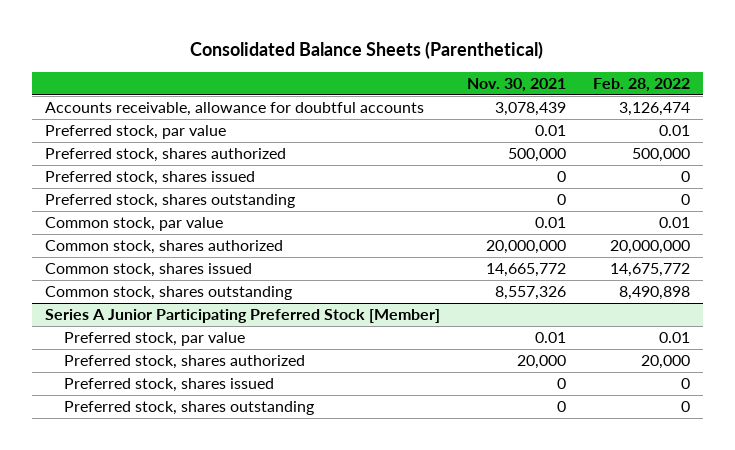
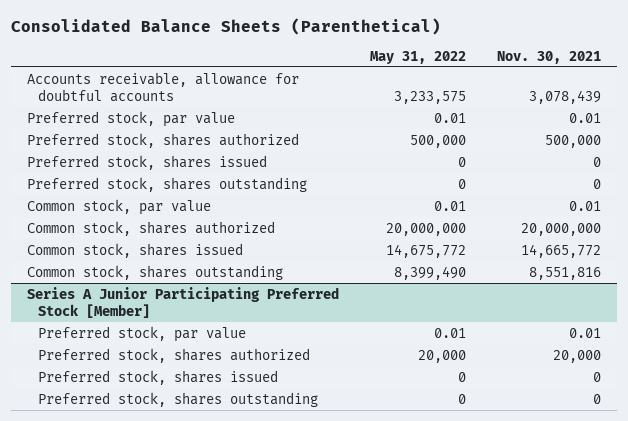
- | Nov. 30, 2021 | Feb. 28, 2022
+ | May 31, 2022 | Nov. 30, 2021
- Common stock, shares outstanding | 8,557,326 | 8,490,898
+ Common stock, shares outstanding | 8,399,490 | 8,551,816

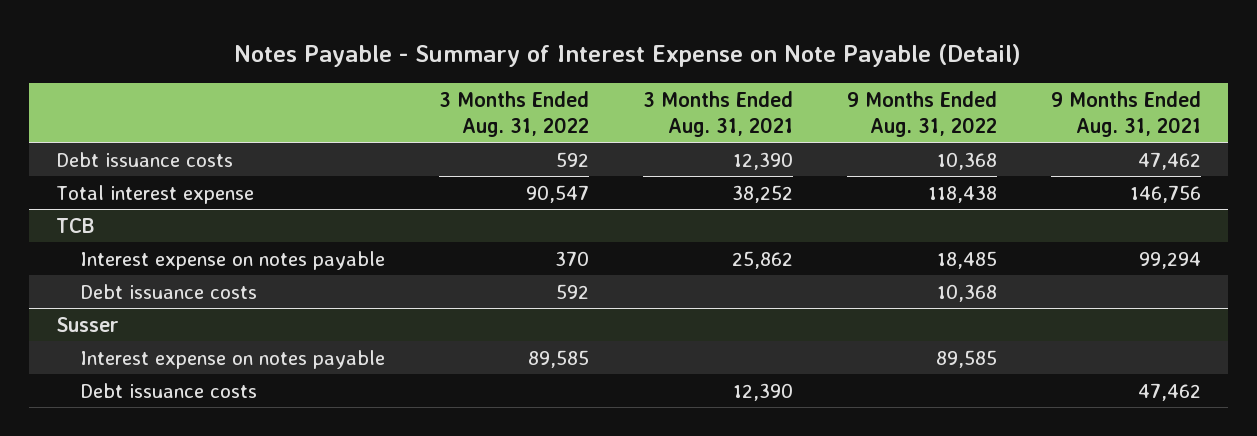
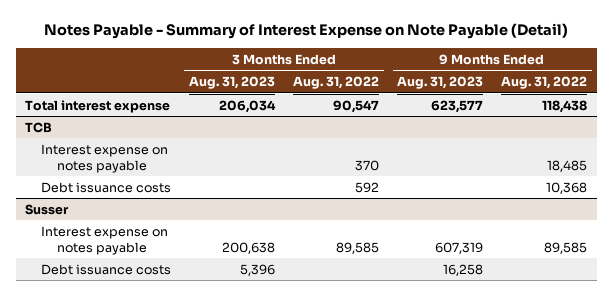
- | 3 Months Ended Aug. 31, 2022 | 3 Months Ended Aug. 31, 2021 | 9 Months Ended Aug. 31, 2022 | 9 Months Ended Aug. 31, 2021
+ | 3 Months Ended Aug. 31, 2023 | 3 Months Ended Aug. 31, 2022 | 9 Months Ended Aug. 31, 2023 | 9 Months Ended Aug. 31, 2022
- Debt issuance costs | 592 | 12,390 | 10,368 | 47,462

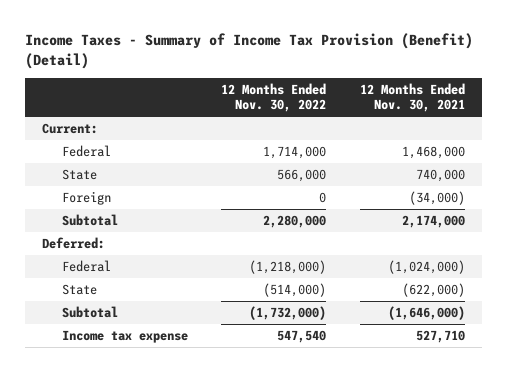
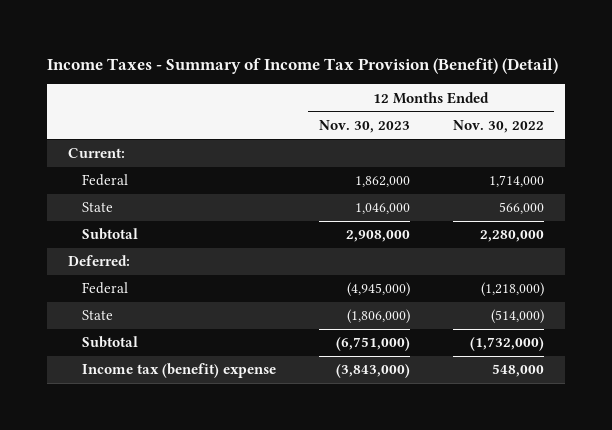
- | 12 Months Ended Nov. 30, 2022 | 12 Months Ended Nov. 30, 2021
+ | 12 Months Ended Nov. 30, 2023 | 12 Months Ended Nov. 30, 2022
- Foreign | 0 | (34,000)
- Income tax expense | 547,540 | 527,710
+ Income tax (benefit) expense | (3,843,000) | 548,000

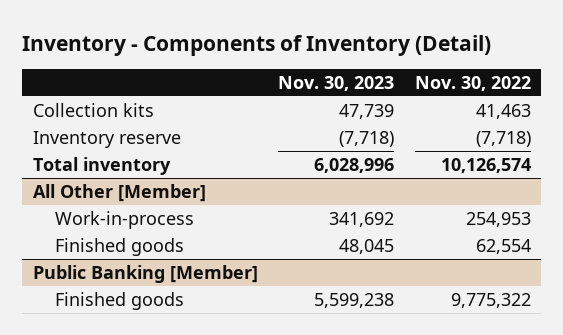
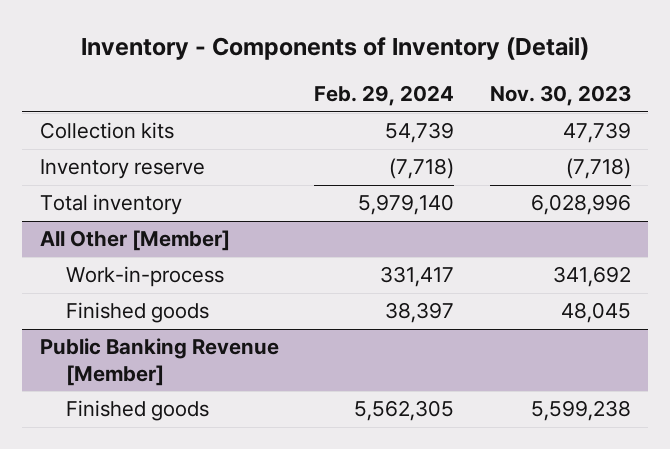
- | Nov. 30, 2023 | Nov. 30, 2022
+ | Feb. 29, 2024 | Nov. 30, 2023
- Public Banking [Member]
+ Public Banking Revenue [Member]

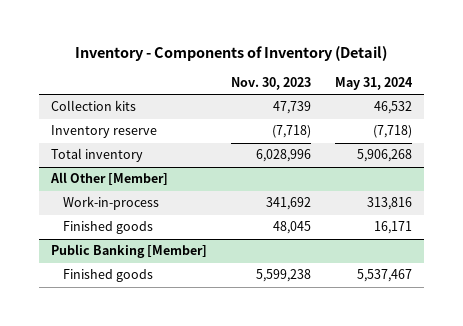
- | Feb. 29, 2024 | Nov. 30, 2023
+ | Nov. 30, 2023 | May 31, 2024
- Public Banking Revenue [Member]
+ Public Banking [Member]

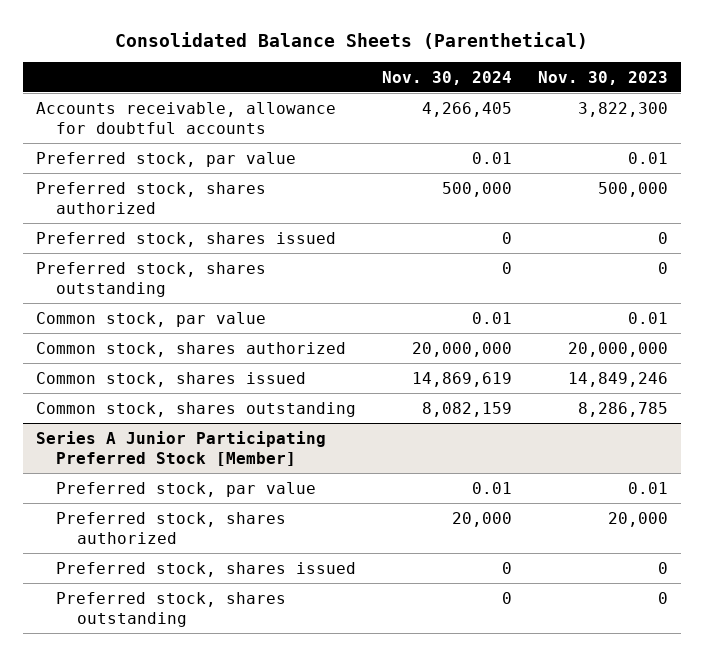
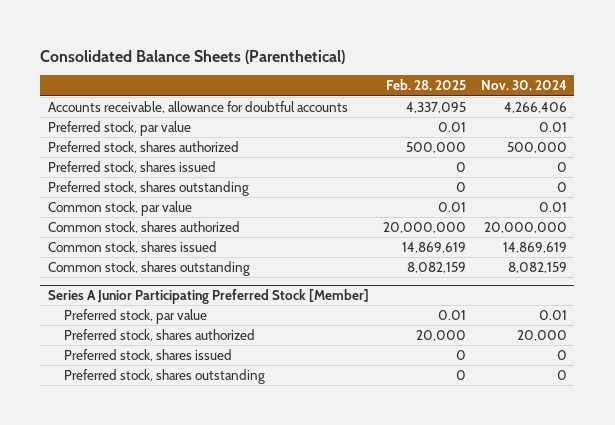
- | Nov. 30, 2024 | Nov. 30, 2023
+ | Feb. 28, 2025 | Nov. 30, 2024
- Accounts receivable, allowance for doubtful accounts | 4,266,405 | 3,822,300
+ Accounts receivable, allowance for doubtful accounts | 4,337,095 | 4,266,406

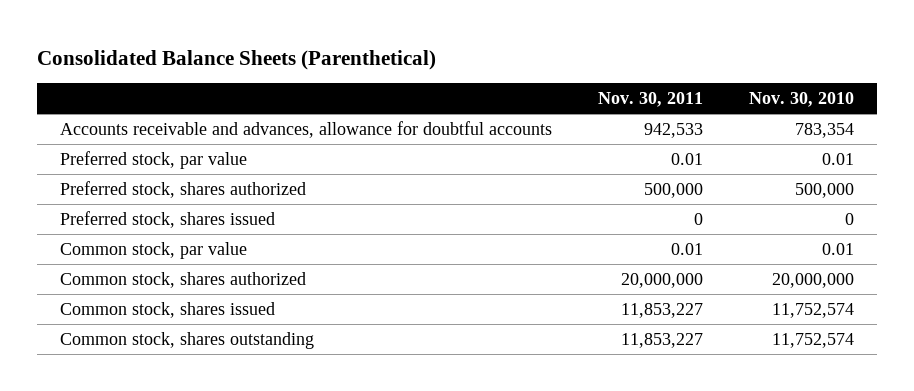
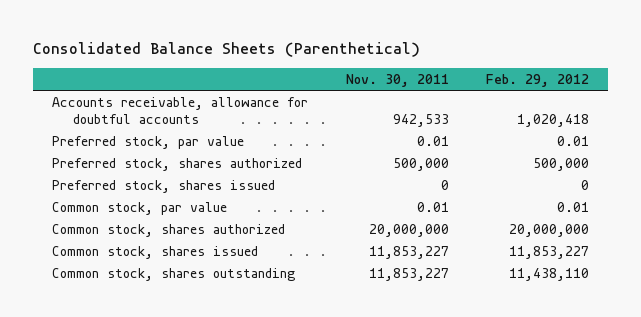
- | Nov. 30, 2011 | Nov. 30, 2010
+ | Nov. 30, 2011 | Feb. 29, 2012
- Accounts receivable and advances, allowance for doubtful accounts | 942,533 | 783,354
+ Accounts receivable, allowance for doubtful accounts | 942,533 | 1,020,418

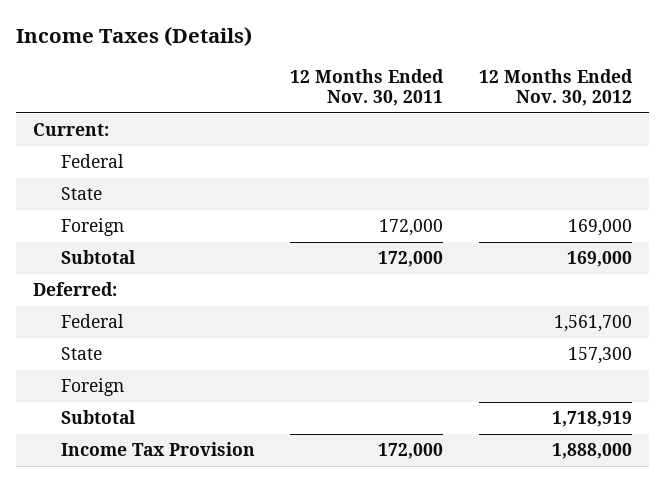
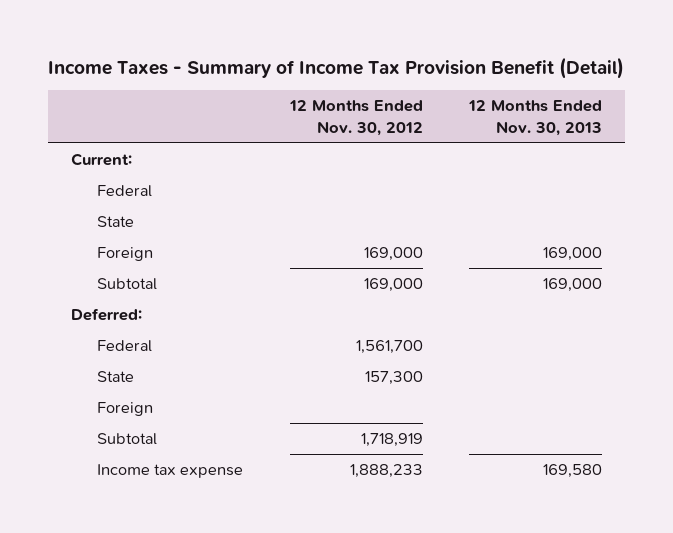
- Income Taxes (Details)
+ Income Taxes - Summary of Income Tax Provision Benefit (Detail)
- | 12 Months Ended Nov. 30, 2011 | 12 Months Ended Nov. 30, 2012
+ | 12 Months Ended Nov. 30, 2012 | 12 Months Ended Nov. 30, 2013
- Income Tax Provision | 172,000 | 1,888,000
+ Income tax expense | 1,888,233 | 169,580

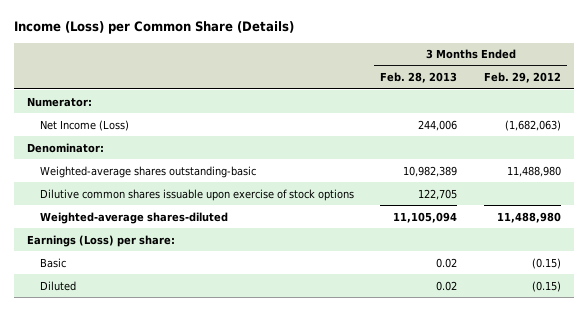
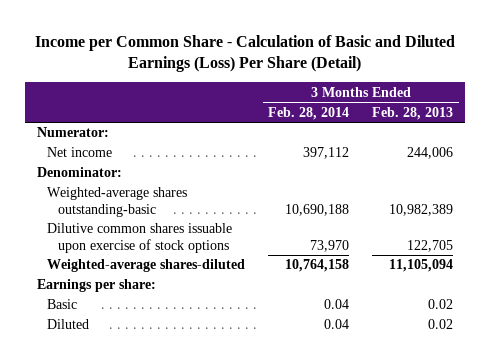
- Income (Loss) per Common Share (Details)
+ Income per Common Share - Calculation of Basic and Diluted Earnings (Loss) Per Share (Detail)
- | 3 Months Ended Feb. 28, 2013 | 3 Months Ended Feb. 29, 2012
+ | 3 Months Ended Feb. 28, 2014 | 3 Months Ended Feb. 28, 2013
- Net Income (Loss) | 244,006 | (1,682,063)
+ Net income | 397,112 | 244,006
- Earnings (Loss) per share:
+ Earnings per share:

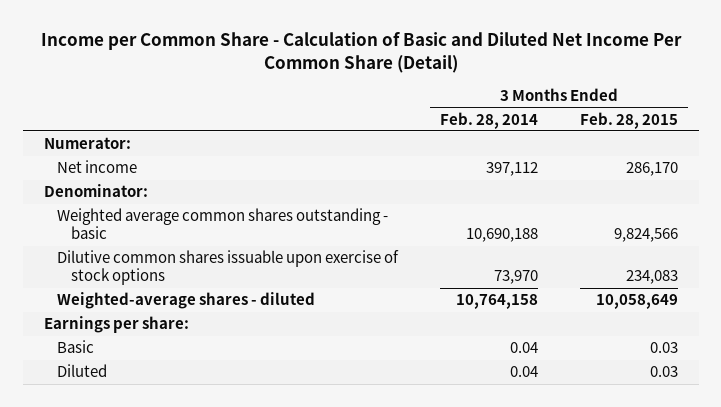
- Income per Common Share - Calculation of Basic and Diluted Earnings (Loss) Per Share (Detail)
+ Income per Common Share - Calculation of Basic and Diluted Net Income Per Common Share (Detail)
- | 3 Months Ended Feb. 28, 2014 | 3 Months Ended Feb. 28, 2013
+ | 3 Months Ended Feb. 28, 2014 | 3 Months Ended Feb. 28, 2015
- Weighted-average shares outstanding-basic | 10,690,188 | 10,982,389
+ Weighted average common shares outstanding - basic | 10,690,188 | 9,824,566
- Weighted-average shares-diluted | 10,764,158 | 11,105,094
+ Weighted-average shares - diluted | 10,764,158 | 10,058,649

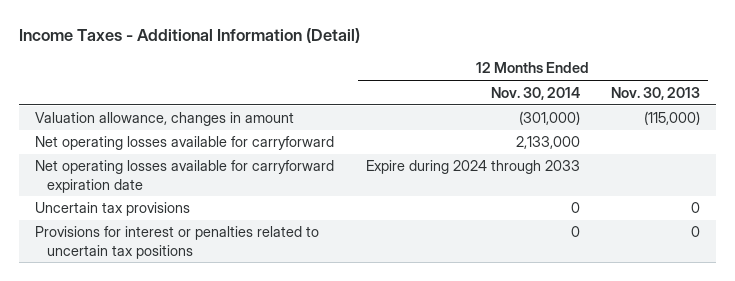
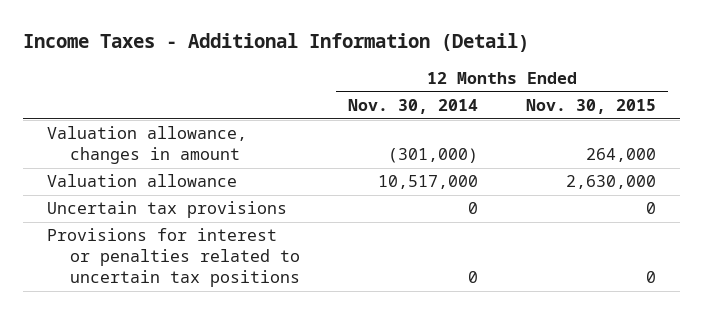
- | 12 Months Ended Nov. 30, 2014 | 12 Months Ended Nov. 30, 2013
+ | 12 Months Ended Nov. 30, 2014 | 12 Months Ended Nov. 30, 2015
- Net operating losses available for carryforward | 2,133,000 |
- Net operating losses available for carryforward expiration date | Expire during 2024 through 2033 |
+ Valuation allowance | 10,517,000 | 2,630,000

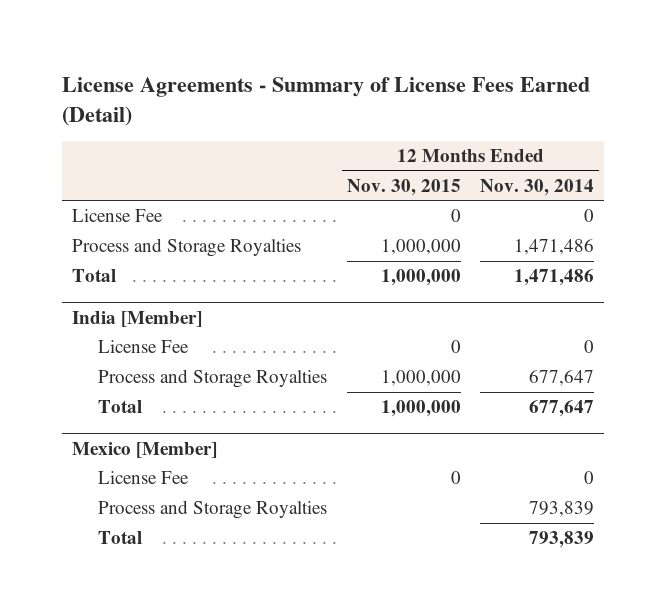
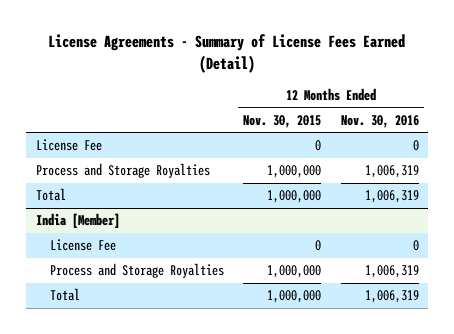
- | 12 Months Ended Nov. 30, 2015 | 12 Months Ended Nov. 30, 2014
+ | 12 Months Ended Nov. 30, 2015 | 12 Months Ended Nov. 30, 2016
- Mexico [Member]
- License Fee | 0 | 0
- Process and Storage Royalties | | 793,839
- Total | | 793,839

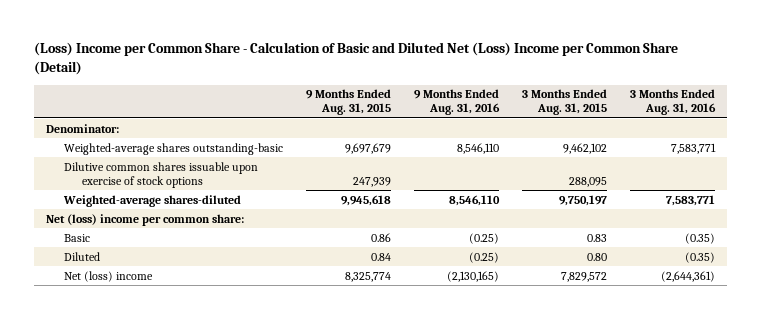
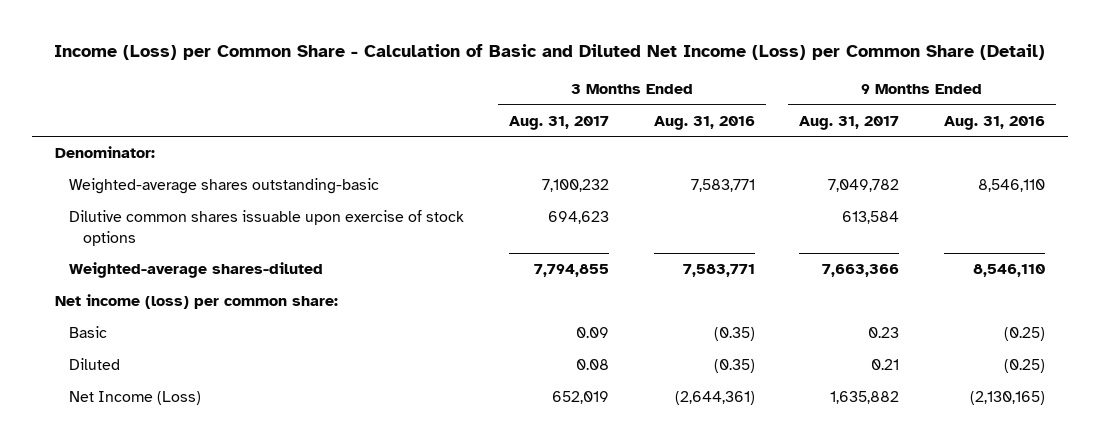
- (Loss) Income per Common Share - Calculation of Basic and Diluted Net (Loss) Income per Common Share (Detail)
+ Income (Loss) per Common Share - Calculation of Basic and Diluted Net Income (Loss) per Common Share (Detail)
- | 9 Months Ended Aug. 31, 2015 | 9 Months Ended Aug. 31, 2016 | 3 Months Ended Aug. 31, 2015 | 3 Months Ended Aug. 31, 2016
+ | 3 Months Ended Aug. 31, 2017 | 3 Months Ended Aug. 31, 2016 | 9 Months Ended Aug. 31, 2017 | 9 Months Ended Aug. 31, 2016
- Net (loss) income per common share:
+ Net income (loss) per common share:
- Net (loss) income | 8,325,774 | (2,130,165) | 7,829,572 | (2,644,361)
+ Net Income (Loss) | 652,019 | (2,644,361) | 1,635,882 | (2,130,165)

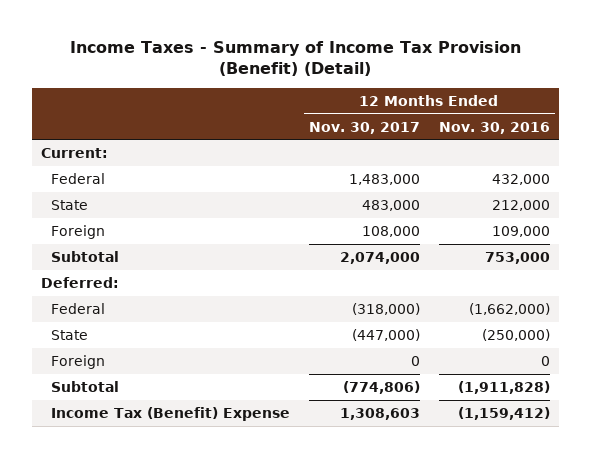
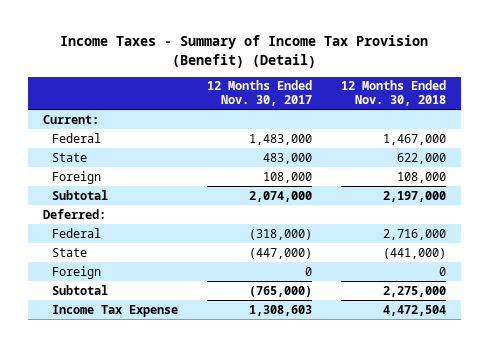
- | 12 Months Ended Nov. 30, 2017 | 12 Months Ended Nov. 30, 2016
+ | 12 Months Ended Nov. 30, 2017 | 12 Months Ended Nov. 30, 2018
- Subtotal | (774,806) | (1,911,828)
- Income Tax (Benefit) Expense | 1,308,603 | (1,159,412)
+ Subtotal | (765,000) | 2,275,000
+ Income Tax Expense | 1,308,603 | 4,472,504

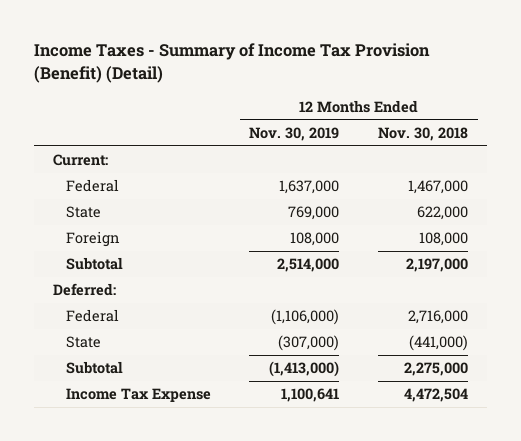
- | 12 Months Ended Nov. 30, 2017 | 12 Months Ended Nov. 30, 2018
+ | 12 Months Ended Nov. 30, 2019 | 12 Months Ended Nov. 30, 2018
- Foreign | 0 | 0

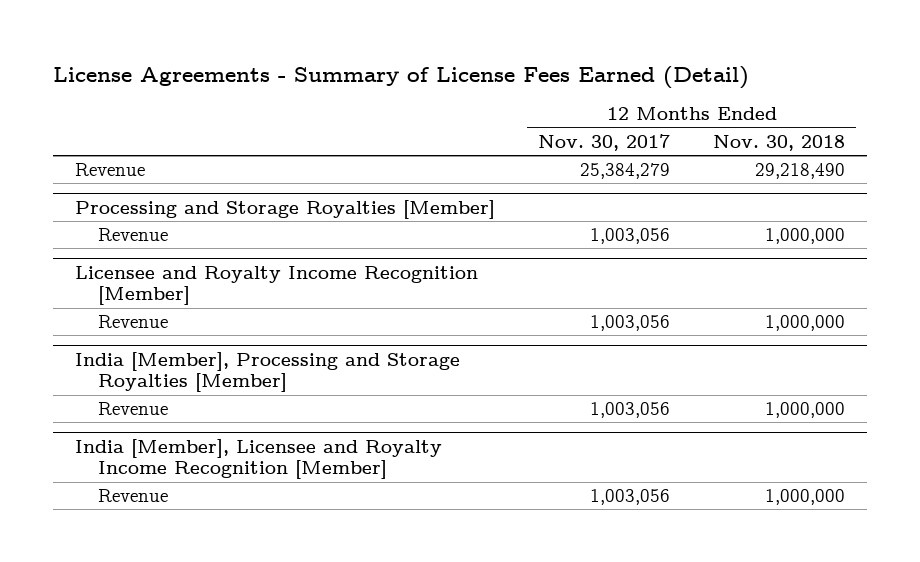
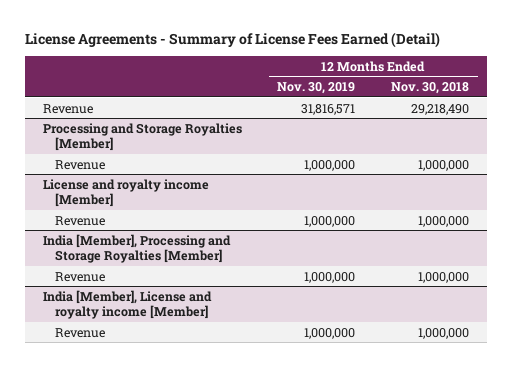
- | 12 Months Ended Nov. 30, 2017 | 12 Months Ended Nov. 30, 2018
+ | 12 Months Ended Nov. 30, 2019 | 12 Months Ended Nov. 30, 2018
- Licensee and Royalty Income Recognition [Member]
+ License and royalty income [Member]
- India [Member], Licensee and Royalty Income Recognition [Member]
+ India [Member], License and royalty income [Member]

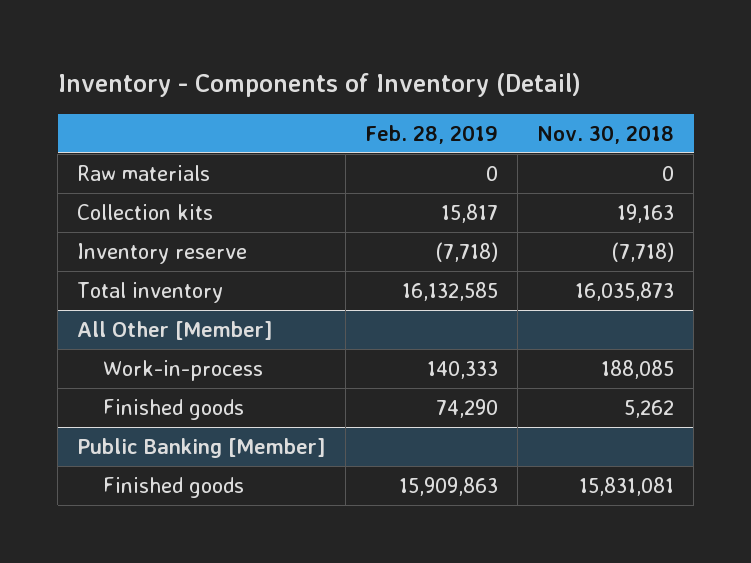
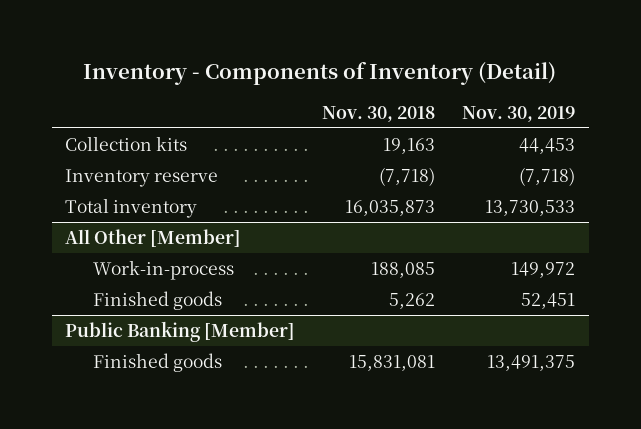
- | Feb. 28, 2019 | Nov. 30, 2018
+ | Nov. 30, 2018 | Nov. 30, 2019
- Raw materials | 0 | 0

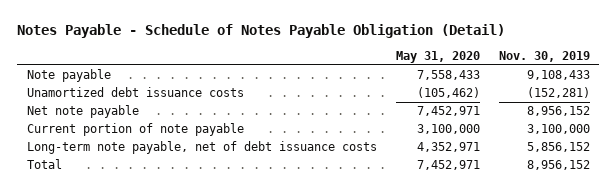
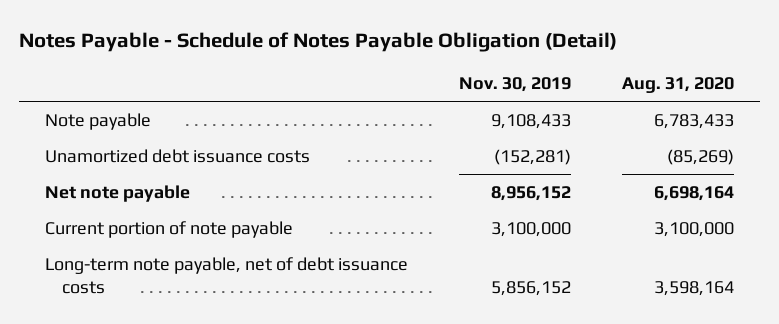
- | May 31, 2020 | Nov. 30, 2019
+ | Nov. 30, 2019 | Aug. 31, 2020
- Total | 7,452,971 | 8,956,152

